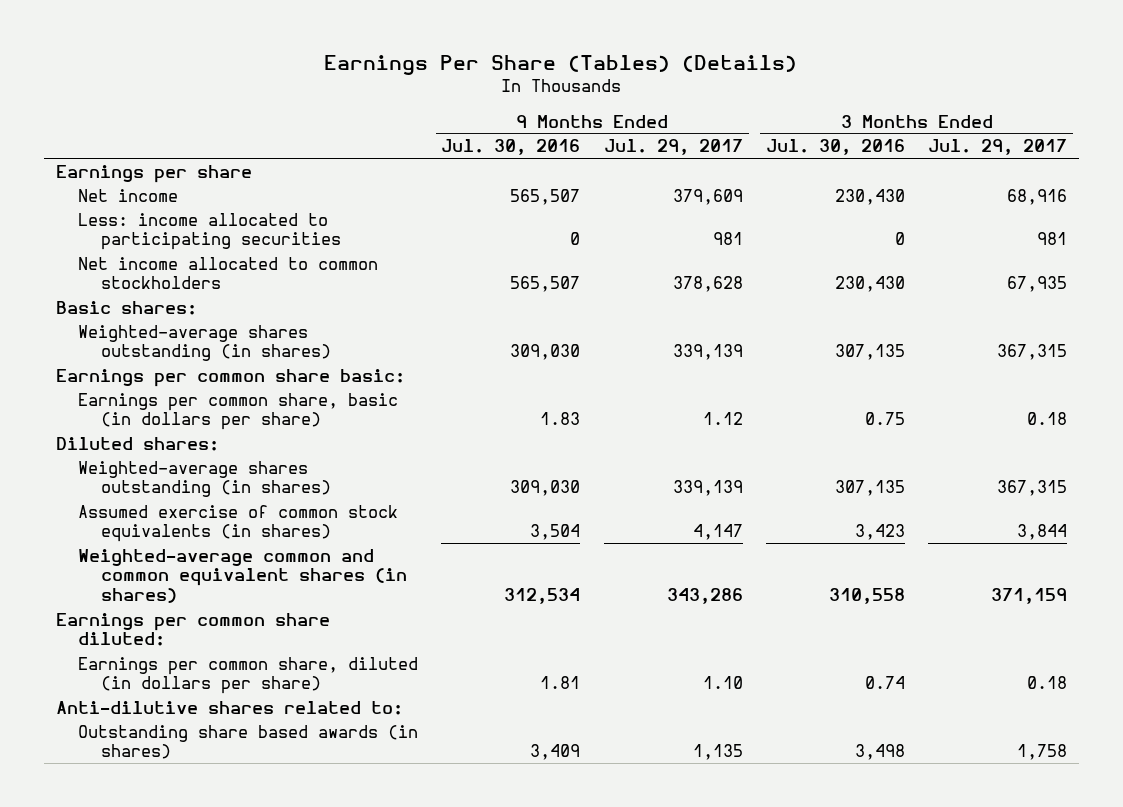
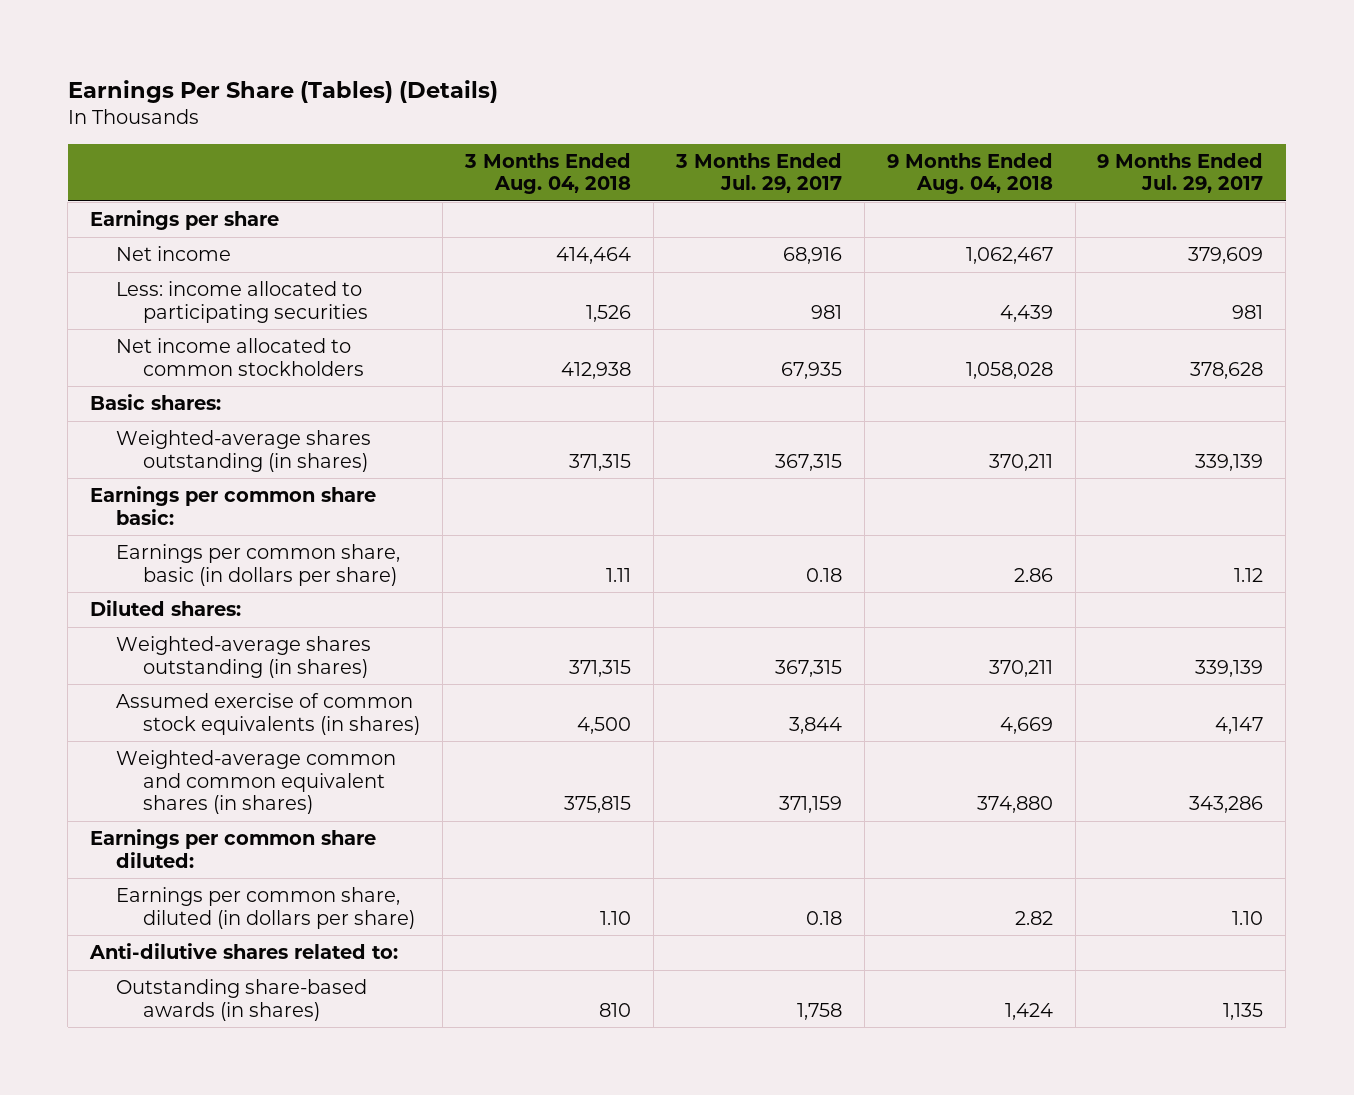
- | 9 Months Ended Jul. 30, 2016 | 9 Months Ended Jul. 29, 2017 | 3 Months Ended Jul. 30, 2016 | 3 Months Ended Jul. 29, 2017
+ | 3 Months Ended Aug. 04, 2018 | 3 Months Ended Jul. 29, 2017 | 9 Months Ended Aug. 04, 2018 | 9 Months Ended Jul. 29, 2017
- Outstanding share based awards (in shares) | 3,409 | 1,135 | 3,498 | 1,758
+ Outstanding share-based awards (in shares) | 810 | 1,758 | 1,424 | 1,135

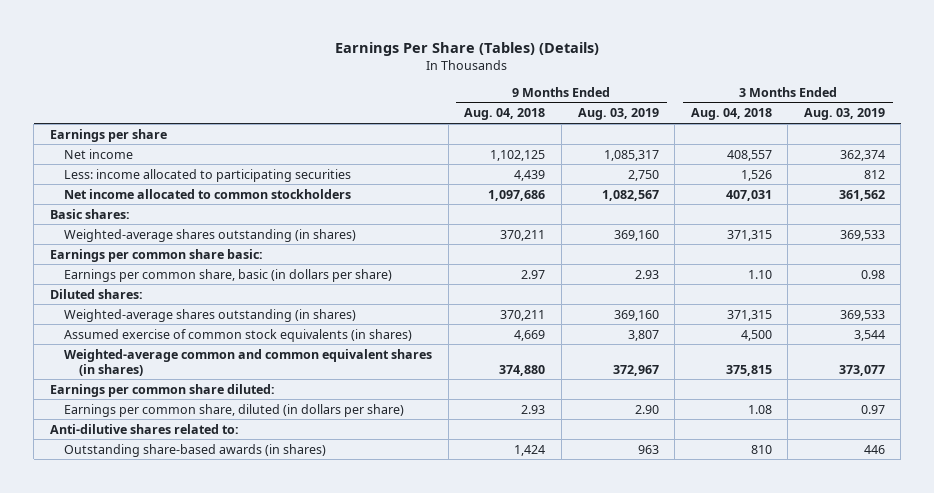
- | 3 Months Ended Aug. 04, 2018 | 3 Months Ended Jul. 29, 2017 | 9 Months Ended Aug. 04, 2018 | 9 Months Ended Jul. 29, 2017
+ | 9 Months Ended Aug. 04, 2018 | 9 Months Ended Aug. 03, 2019 | 3 Months Ended Aug. 04, 2018 | 3 Months Ended Aug. 03, 2019
- Net income | 414,464 | 68,916 | 1,062,467 | 379,609
+ Net income | 1,102,125 | 1,085,317 | 408,557 | 362,374
- Net income allocated to common stockholders | 412,938 | 67,935 | 1,058,028 | 378,628
+ Net income allocated to common stockholders | 1,097,686 | 1,082,567 | 407,031 | 361,562
- Earnings per common share, basic (in dollars per share) | 1.11 | 0.18 | 2.86 | 1.12
+ Earnings per common share, basic (in dollars per share) | 2.97 | 2.93 | 1.10 | 0.98
- Earnings per common share, diluted (in dollars per share) | 1.10 | 0.18 | 2.82 | 1.10
+ Earnings per common share, diluted (in dollars per share) | 2.93 | 2.90 | 1.08 | 0.97

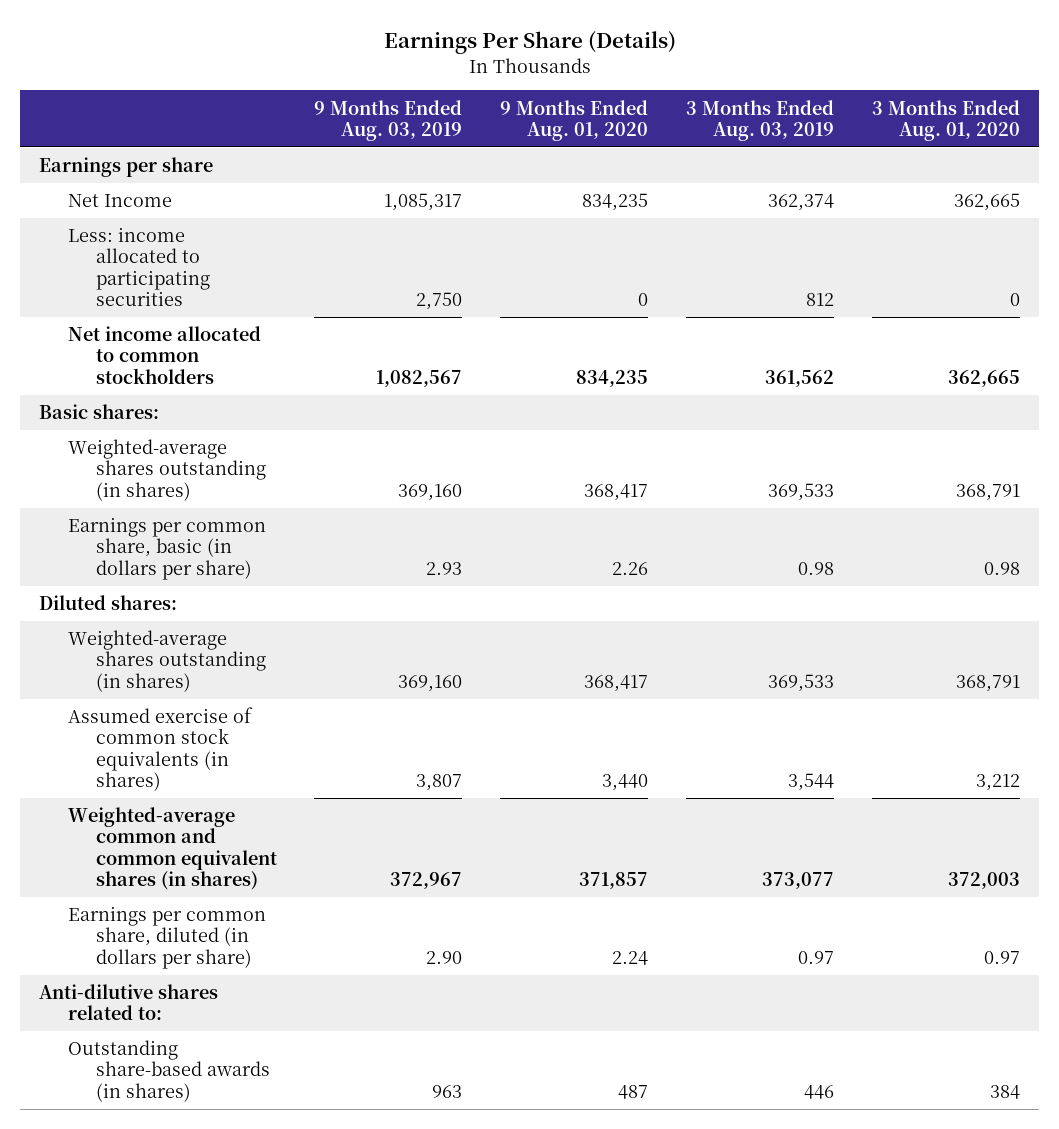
- Earnings Per Share (Tables) (Details)
+ Earnings Per Share (Details)
- | 9 Months Ended Aug. 04, 2018 | 9 Months Ended Aug. 03, 2019 | 3 Months Ended Aug. 04, 2018 | 3 Months Ended Aug. 03, 2019
+ | 9 Months Ended Aug. 03, 2019 | 9 Months Ended Aug. 01, 2020 | 3 Months Ended Aug. 03, 2019 | 3 Months Ended Aug. 01, 2020
- Net income | 1,102,125 | 1,085,317 | 408,557 | 362,374
+ Net Income | 1,085,317 | 834,235 | 362,374 | 362,665
- Earnings per common share basic:
- Earnings per common share diluted:

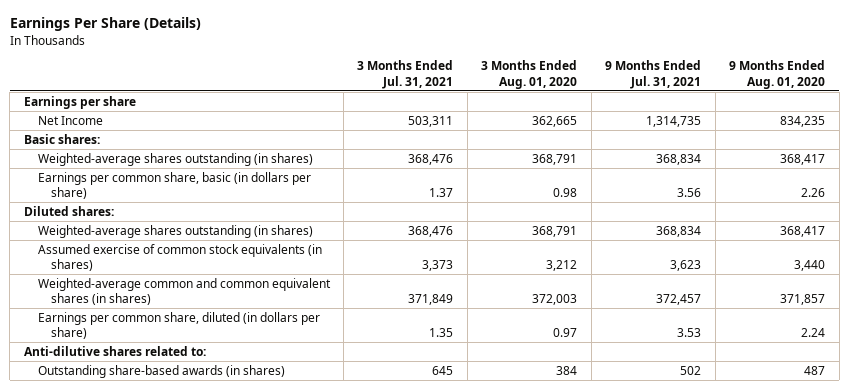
- | 9 Months Ended Aug. 03, 2019 | 9 Months Ended Aug. 01, 2020 | 3 Months Ended Aug. 03, 2019 | 3 Months Ended Aug. 01, 2020
+ | 3 Months Ended Jul. 31, 2021 | 3 Months Ended Aug. 01, 2020 | 9 Months Ended Jul. 31, 2021 | 9 Months Ended Aug. 01, 2020
- Less: income allocated to participating securities | 2,750 | 0 | 812 | 0
- Net income allocated to common stockholders | 1,082,567 | 834,235 | 361,562 | 362,665

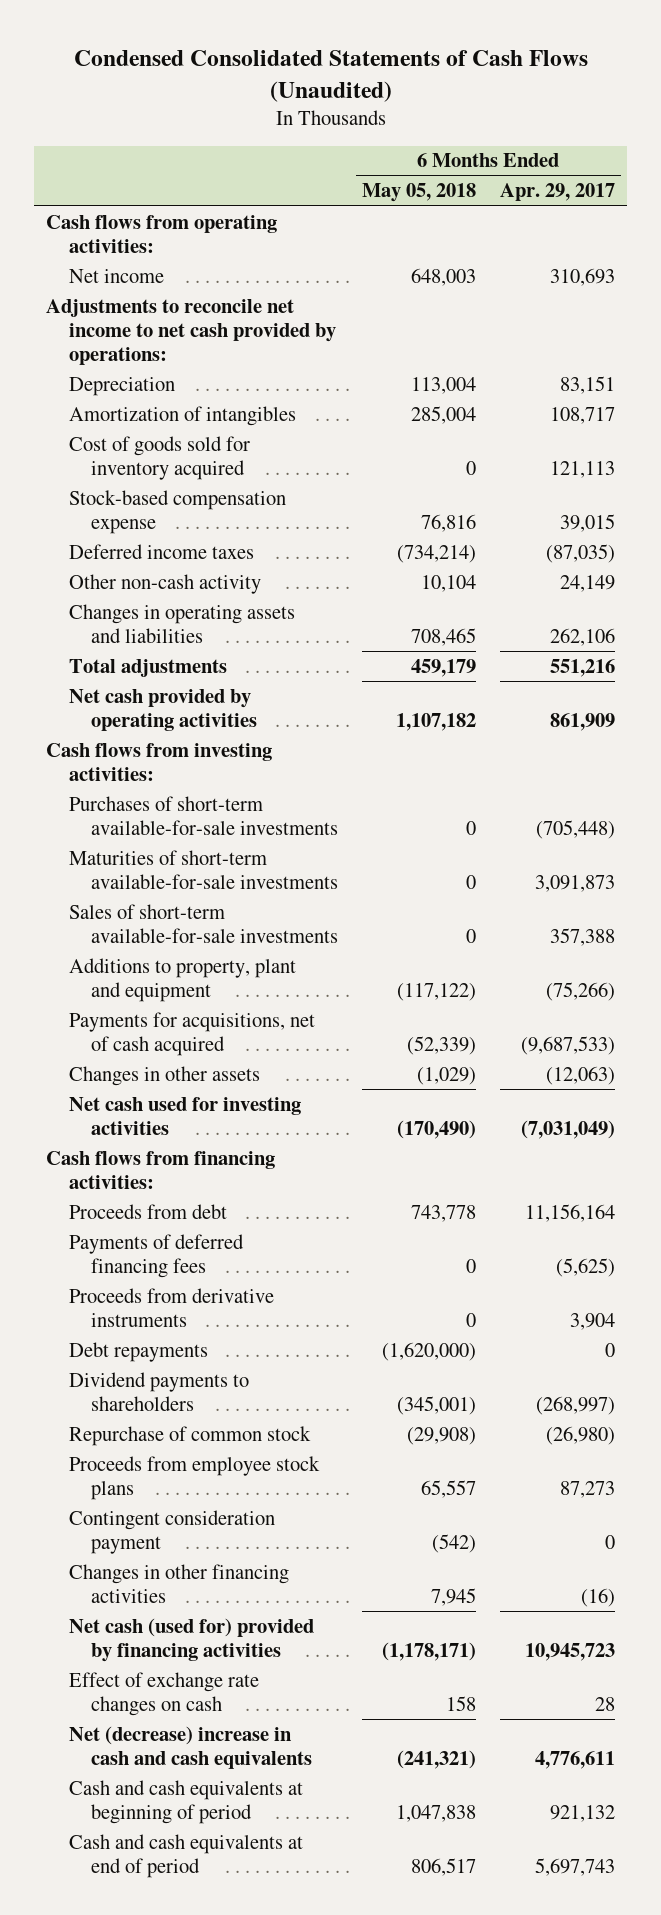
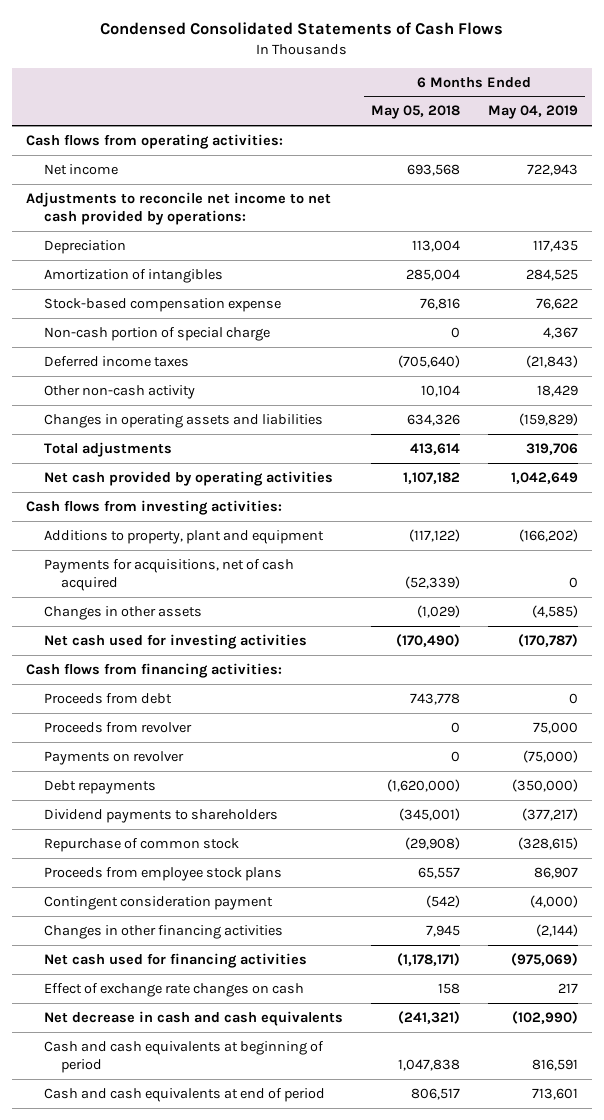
- Condensed Consolidated Statements of Cash Flows (Unaudited)
+ Condensed Consolidated Statements of Cash Flows
- | 6 Months Ended May 05, 2018 | 6 Months Ended Apr. 29, 2017
+ | 6 Months Ended May 05, 2018 | 6 Months Ended May 04, 2019
- Net income | 648,003 | 310,693
+ Net income | 693,568 | 722,943
- Cost of goods sold for inventory acquired | 0 | 121,113
- Deferred income taxes | (734,214) | (87,035)
+ Non-cash portion of special charge | 0 | 4,367
+ Deferred income taxes | (705,640) | (21,843)
- Changes in operating assets and liabilities | 708,465 | 262,106
- Total adjustments | 459,179 | 551,216
+ Changes in operating assets and liabilities | 634,326 | (159,829)
+ Total adjustments | 413,614 | 319,706
- Purchases of short-term available-for-sale investments | 0 | (705,448)
- Maturities of short-term available-for-sale investments | 0 | 3,091,873
- Sales of short-term available-for-sale investments | 0 | 357,388
- Payments of deferred financing fees | 0 | (5,625)
- Proceeds from derivative instruments | 0 | 3,904
+ Proceeds from revolver | 0 | 75,000
+ Payments on revolver | 0 | (75,000)
- Net cash (used for) provided by financing activities | (1,178,171) | 10,945,723
+ Net cash used for financing activities | (1,178,171) | (975,069)
- Net (decrease) increase in cash and cash equivalents | (241,321) | 4,776,611
+ Net decrease in cash and cash equivalents | (241,321) | (102,990)

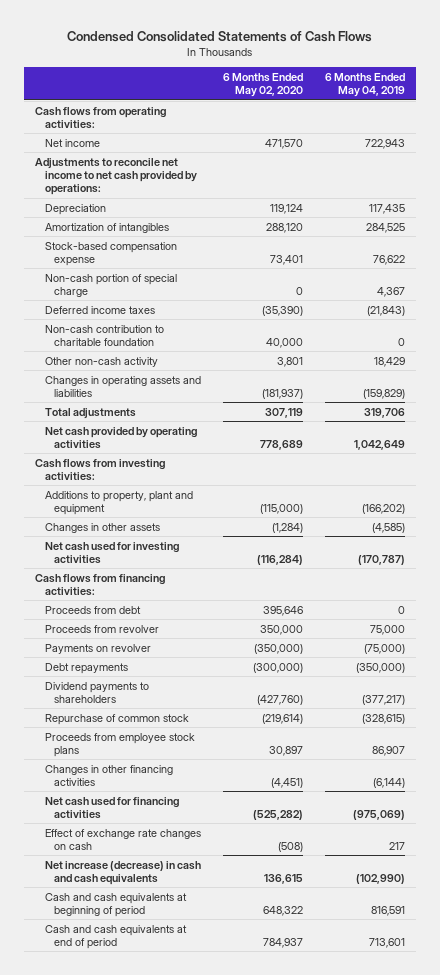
- | 6 Months Ended May 05, 2018 | 6 Months Ended May 04, 2019
+ | 6 Months Ended May 02, 2020 | 6 Months Ended May 04, 2019
+ Non-cash contribution to charitable foundation | 40,000 | 0
- Payments for acquisitions, net of cash acquired | (52,339) | 0
- Contingent consideration payment | (542) | (4,000)
- Changes in other financing activities | 7,945 | (2,144)
+ Changes in other financing activities | (4,451) | (6,144)
- Net decrease in cash and cash equivalents | (241,321) | (102,990)
+ Net increase (decrease) in cash and cash equivalents | 136,615 | (102,990)

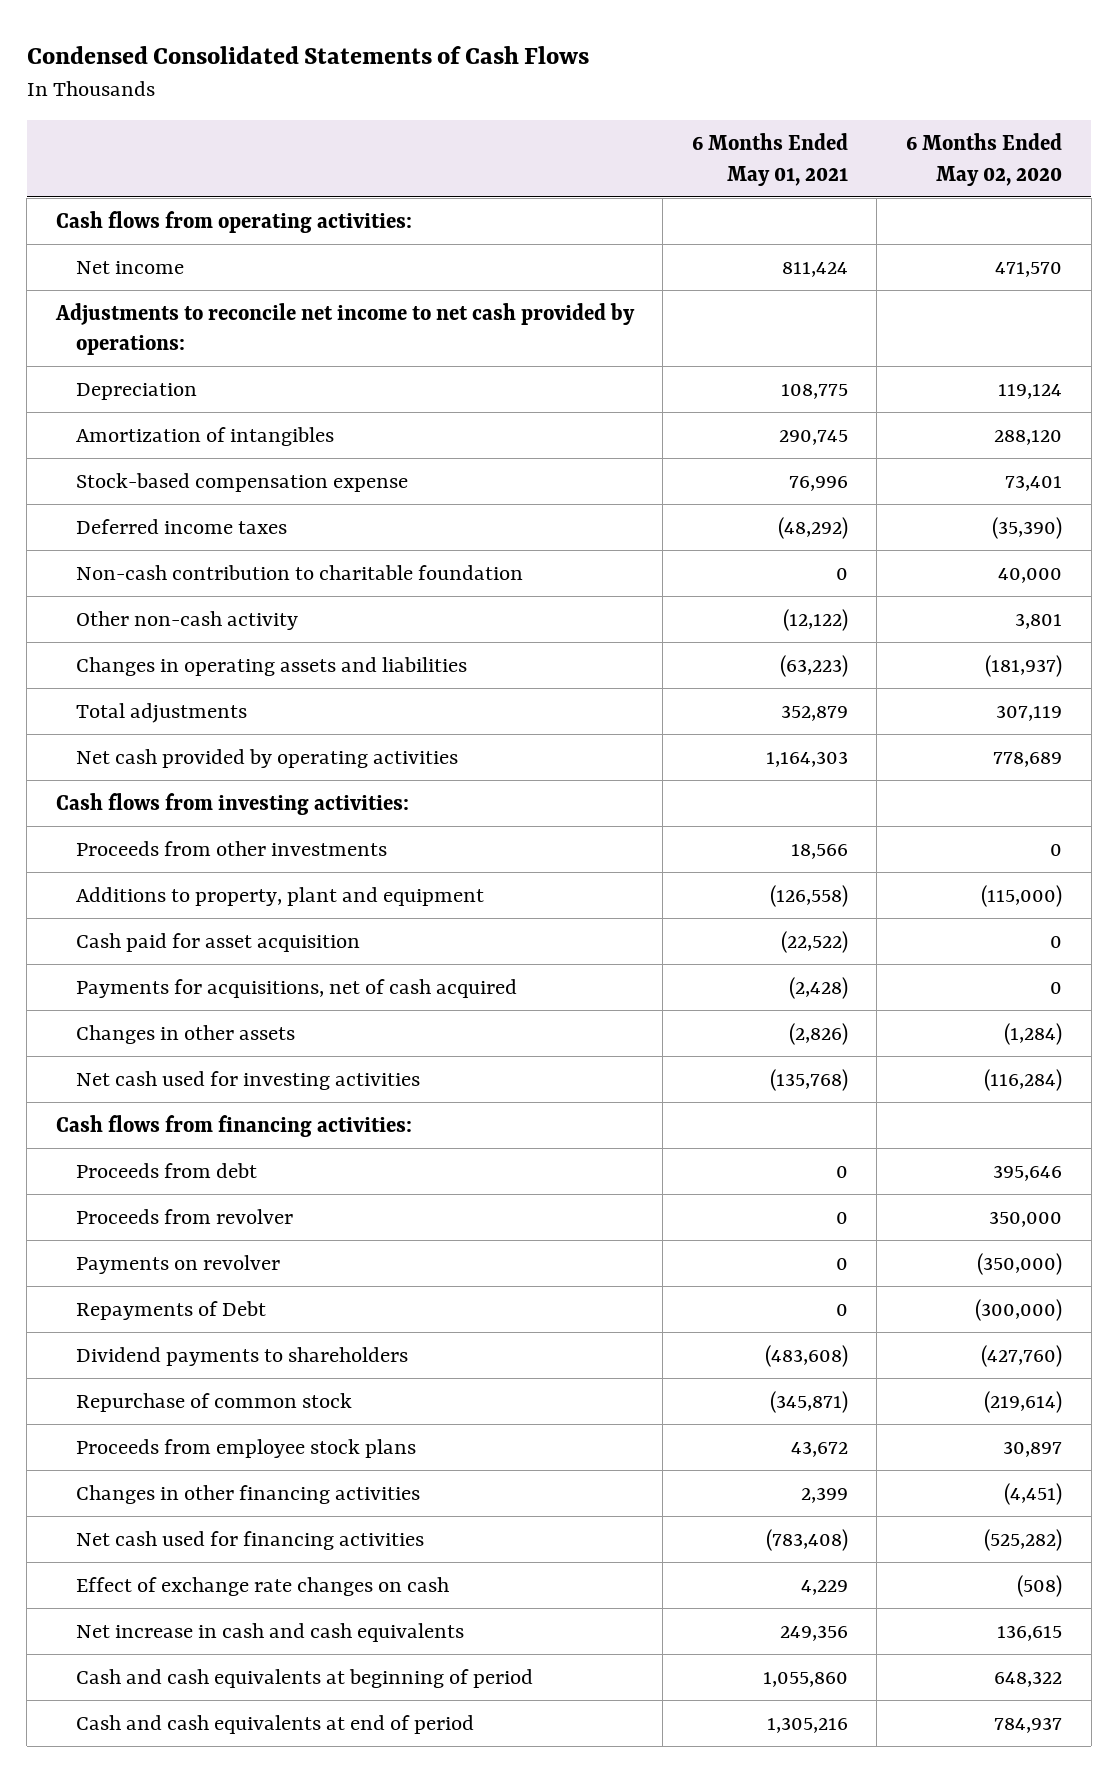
- | 6 Months Ended May 02, 2020 | 6 Months Ended May 04, 2019
+ | 6 Months Ended May 01, 2021 | 6 Months Ended May 02, 2020
- Non-cash portion of special charge | 0 | 4,367
+ Proceeds from other investments | 18,566 | 0
+ Cash paid for asset acquisition | (22,522) | 0
+ Payments for acquisitions, net of cash acquired | (2,428) | 0
- Debt repayments | (300,000) | (350,000)
+ Repayments of Debt | 0 | (300,000)
- Net increase (decrease) in cash and cash equivalents | 136,615 | (102,990)
+ Net increase in cash and cash equivalents | 249,356 | 136,615

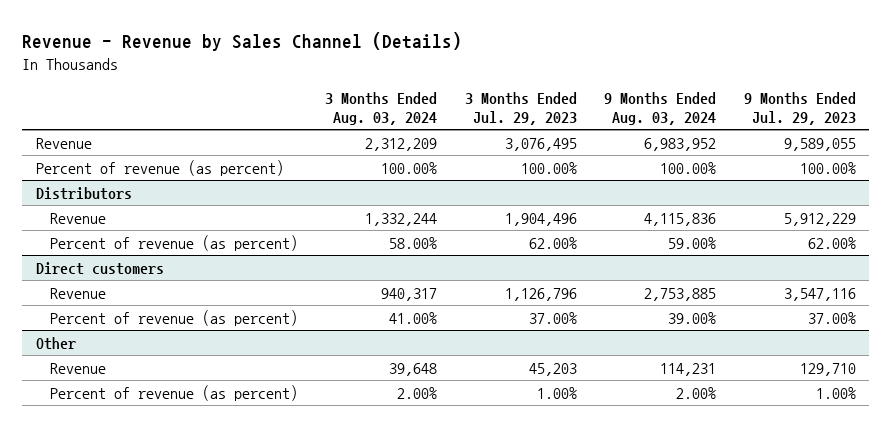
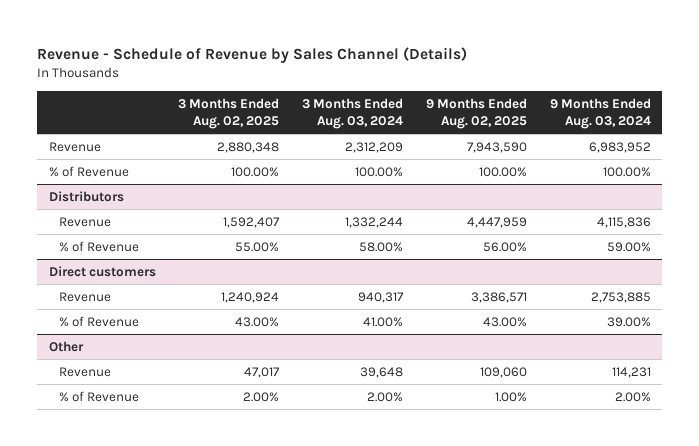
- Revenue - Revenue by Sales Channel (Details)
+ Revenue - Schedule of Revenue by Sales Channel (Details)
- | 3 Months Ended Aug. 03, 2024 | 3 Months Ended Jul. 29, 2023 | 9 Months Ended Aug. 03, 2024 | 9 Months Ended Jul. 29, 2023
+ | 3 Months Ended Aug. 02, 2025 | 3 Months Ended Aug. 03, 2024 | 9 Months Ended Aug. 02, 2025 | 9 Months Ended Aug. 03, 2024
- Percent of revenue (as percent) | 100.00% | 100.00% | 100.00% | 100.00%
+ % of Revenue | 100.00% | 100.00% | 100.00% | 100.00%
@ Distributors
- Percent of revenue (as percent) | 58.00% | 62.00% | 59.00% | 62.00%
+ % of Revenue | 55.00% | 58.00% | 56.00% | 59.00%
@ Direct customers
- Percent of revenue (as percent) | 41.00% | 37.00% | 39.00% | 37.00%
+ % of Revenue | 43.00% | 41.00% | 43.00% | 39.00%
@ Other
- Percent of revenue (as percent) | 2.00% | 1.00% | 2.00% | 1.00%
+ % of Revenue | 2.00% | 2.00% | 1.00% | 2.00%

